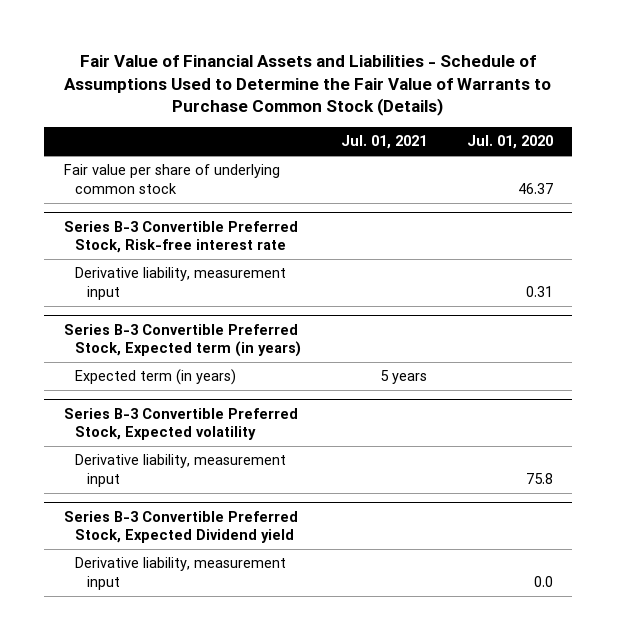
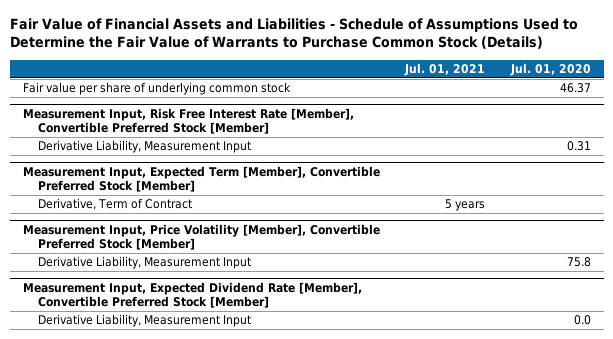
- Series B-3 Convertible Preferred Stock, Risk-free interest rate
- Derivative liability, measurement input | | 0.31
- Series B-3 Convertible Preferred Stock, Expected term (in years)
- Expected term (in years) | 5 years |
- Series B-3 Convertible Preferred Stock, Expected volatility
- Derivative liability, measurement input | | 75.8
- Series B-3 Convertible Preferred Stock, Expected Dividend yield
- Derivative liability, measurement input | | 0.0
+ Measurement Input, Risk Free Interest Rate [Member], Convertible Preferred Stock [Member]
+ Derivative Liability, Measurement Input | | 0.31
+ Measurement Input, Expected Term [Member], Convertible Preferred Stock [Member]
+ Derivative, Term of Contract | 5 years |
+ Measurement Input, Price Volatility [Member], Convertible Preferred Stock [Member]
+ Derivative Liability, Measurement Input | | 75.8
+ Measurement Input, Expected Dividend Rate [Member], Convertible Preferred Stock [Member]
+ Derivative Liability, Measurement Input | | 0.0

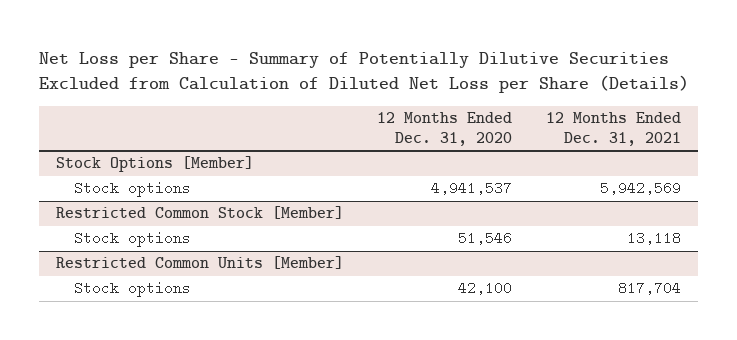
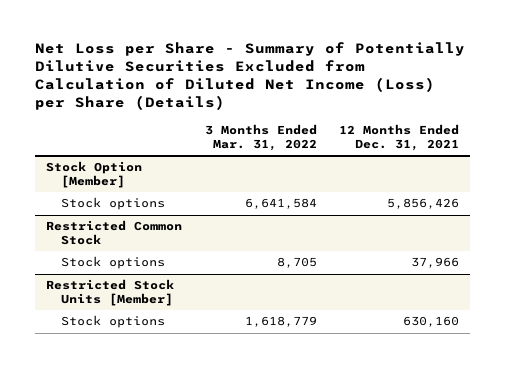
- Net Loss per Share - Summary of Potentially Dilutive Securities Excluded from Calculation of Diluted Net Loss per Share (Details)
+ Net Loss per Share - Summary of Potentially Dilutive Securities Excluded from Calculation of Diluted Net Income (Loss) per Share (Details)
- | 12 Months Ended Dec. 31, 2020 | 12 Months Ended Dec. 31, 2021
+ | 3 Months Ended Mar. 31, 2022 | 12 Months Ended Dec. 31, 2021
- Stock Options [Member]
- Stock options | 4,941,537 | 5,942,569
- Restricted Common Stock [Member]
- Stock options | 51,546 | 13,118
- Restricted Common Units [Member]
- Stock options | 42,100 | 817,704
+ Stock Option [Member]
+ Stock options | 6,641,584 | 5,856,426
+ Restricted Common Stock
+ Stock options | 8,705 | 37,966
+ Restricted Stock Units [Member]
+ Stock options | 1,618,779 | 630,160

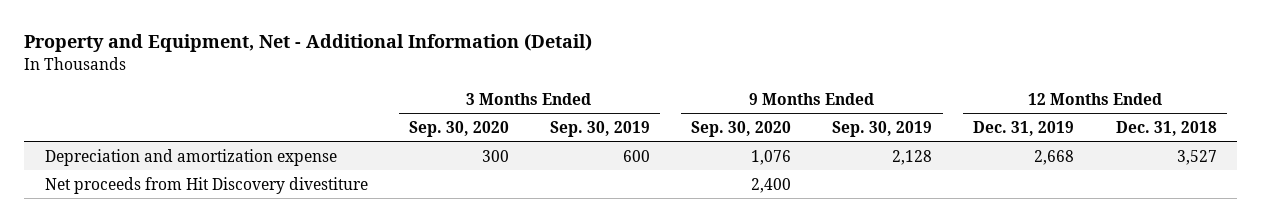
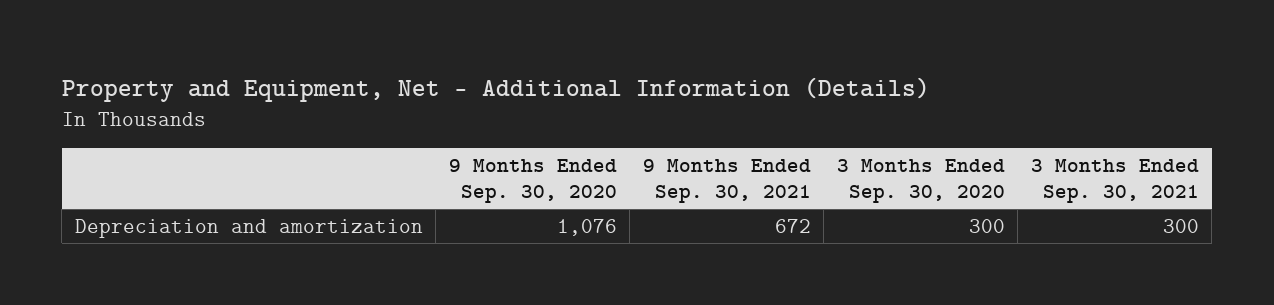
- Property and Equipment, Net - Additional Information (Detail)
+ Property and Equipment, Net - Additional Information (Details)
- | 3 Months Ended Sep. 30, 2020 | 3 Months Ended Sep. 30, 2019 | 9 Months Ended Sep. 30, 2020 | 9 Months Ended Sep. 30, 2019 | 12 Months Ended Dec. 31, 2019 | 12 Months Ended Dec. 31, 2018
+ | 9 Months Ended Sep. 30, 2020 | 9 Months Ended Sep. 30, 2021 | 3 Months Ended Sep. 30, 2020 | 3 Months Ended Sep. 30, 2021
- Depreciation and amortization expense | 300 | 600 | 1,076 | 2,128 | 2,668 | 3,527
- Net proceeds from Hit Discovery divestiture | | | 2,400 | | |
+ Depreciation and amortization | 1,076 | 672 | 300 | 300

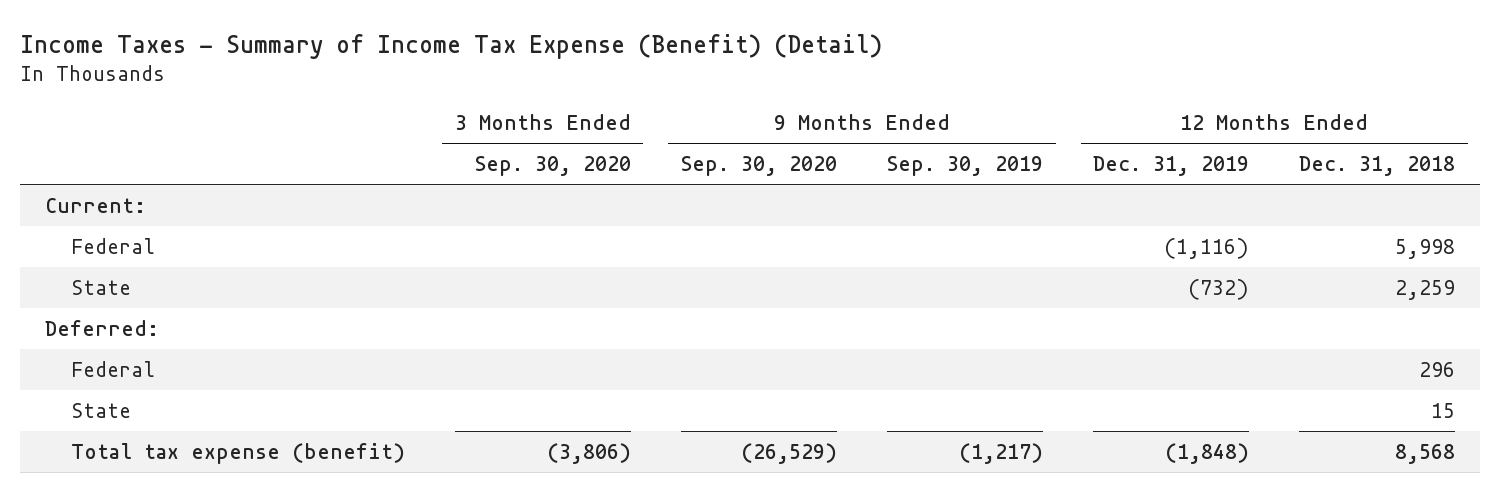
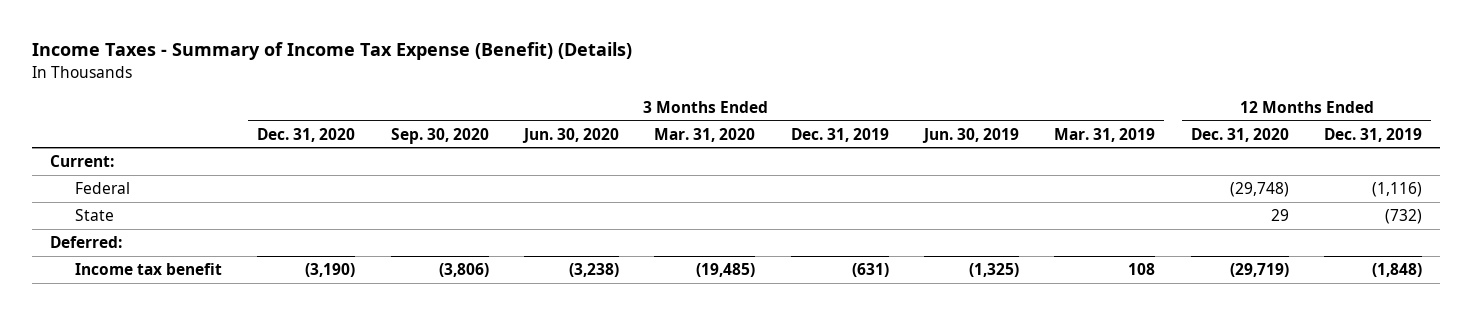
- Income Taxes - Summary of Income Tax Expense (Benefit) (Detail)
+ Income Taxes - Summary of Income Tax Expense (Benefit) (Details)
- | 3 Months Ended Sep. 30, 2020 | 9 Months Ended Sep. 30, 2020 | 9 Months Ended Sep. 30, 2019 | 12 Months Ended Dec. 31, 2019 | 12 Months Ended Dec. 31, 2018
+ | 3 Months Ended Dec. 31, 2020 | 3 Months Ended Sep. 30, 2020 | 3 Months Ended Jun. 30, 2020 | 3 Months Ended Mar. 31, 2020 | 3 Months Ended Dec. 31, 2019 | 3 Months Ended Jun. 30, 2019 | 3 Months Ended Mar. 31, 2019 | 12 Months Ended Dec. 31, 2020 | 12 Months Ended Dec. 31, 2019
- Federal | | | | | 296
- State | | | | | 15
- Total tax expense (benefit) | (3,806) | (26,529) | (1,217) | (1,848) | 8,568
+ Income tax benefit | (3,190) | (3,806) | (3,238) | (19,485) | (631) | (1,325) | 108 | (29,719) | (1,848)

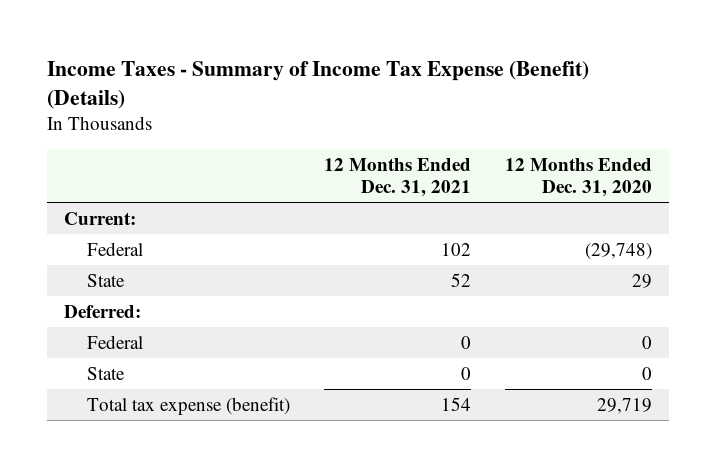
- | 3 Months Ended Dec. 31, 2020 | 3 Months Ended Sep. 30, 2020 | 3 Months Ended Jun. 30, 2020 | 3 Months Ended Mar. 31, 2020 | 3 Months Ended Dec. 31, 2019 | 3 Months Ended Jun. 30, 2019 | 3 Months Ended Mar. 31, 2019 | 12 Months Ended Dec. 31, 2020 | 12 Months Ended Dec. 31, 2019
+ | 12 Months Ended Dec. 31, 2021 | 12 Months Ended Dec. 31, 2020
- Income tax benefit | (3,190) | (3,806) | (3,238) | (19,485) | (631) | (1,325) | 108 | (29,719) | (1,848)
+ Federal | 0 | 0
+ State | 0 | 0
+ Total tax expense (benefit) | 154 | 29,719

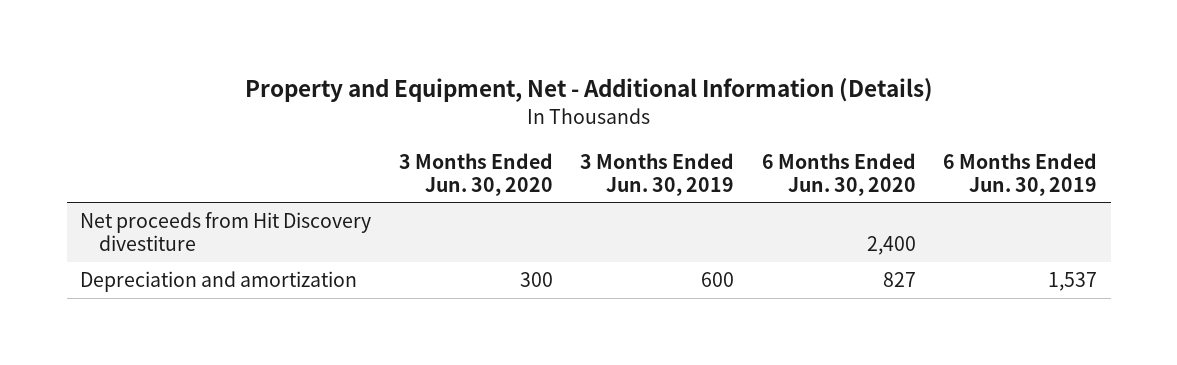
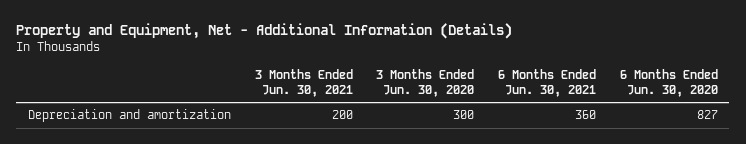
- | 3 Months Ended Jun. 30, 2020 | 3 Months Ended Jun. 30, 2019 | 6 Months Ended Jun. 30, 2020 | 6 Months Ended Jun. 30, 2019
+ | 3 Months Ended Jun. 30, 2021 | 3 Months Ended Jun. 30, 2020 | 6 Months Ended Jun. 30, 2021 | 6 Months Ended Jun. 30, 2020
- Net proceeds from Hit Discovery divestiture | | | 2,400 |

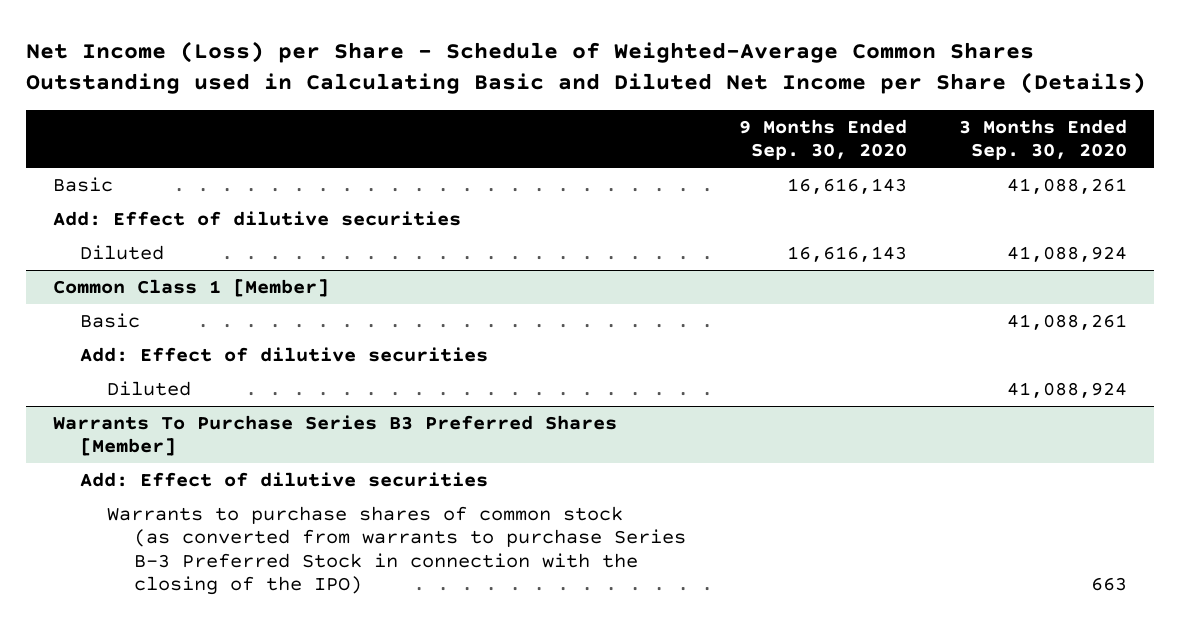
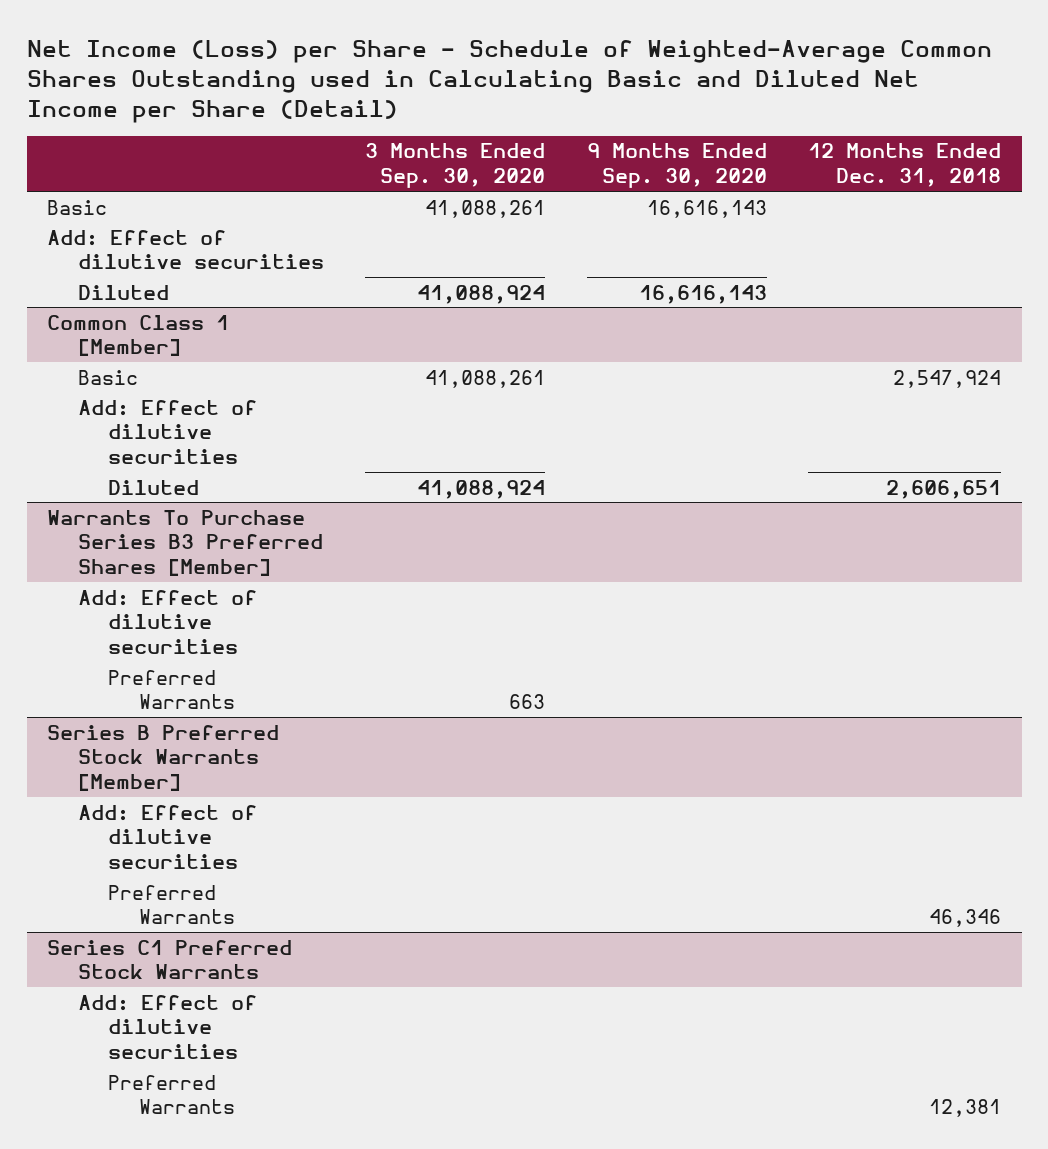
- Net Income (Loss) per Share - Schedule of Weighted-Average Common Shares Outstanding used in Calculating Basic and Diluted Net Income per Share (Details)
+ Net Income (Loss) per Share - Schedule of Weighted-Average Common Shares Outstanding used in Calculating Basic and Diluted Net Income per Share (Detail)
- | 9 Months Ended Sep. 30, 2020 | 3 Months Ended Sep. 30, 2020
+ | 3 Months Ended Sep. 30, 2020 | 9 Months Ended Sep. 30, 2020 | 12 Months Ended Dec. 31, 2018
@ Warrants To Purchase Series B3 Preferred Shares [Member]
- Warrants to purchase shares of common stock (as converted from warrants to purchase Series B-3 Preferred Stock in connection with the closing of the IPO) | | 663
+ Preferred Warrants | 663 | |
+ Series B Preferred Stock Warrants [Member]
+ Add: Effect of dilutive securities
+ Preferred Warrants | | | 46,346
+ Series C1 Preferred Stock Warrants
+ Add: Effect of dilutive securities
+ Preferred Warrants | | | 12,381

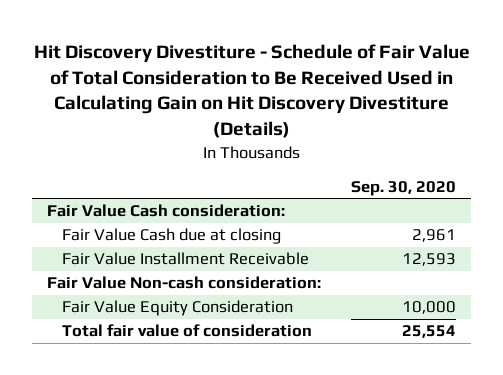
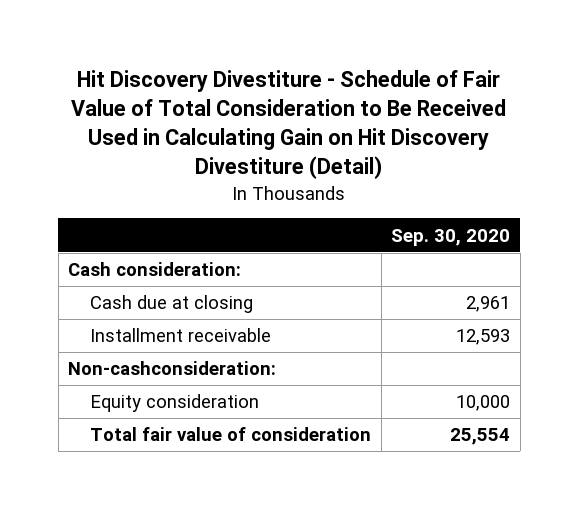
- Hit Discovery Divestiture - Schedule of Fair Value of Total Consideration to Be Received Used in Calculating Gain on Hit Discovery Divestiture (Details)
+ Hit Discovery Divestiture - Schedule of Fair Value of Total Consideration to Be Received Used in Calculating Gain on Hit Discovery Divestiture (Detail)
- Fair Value Cash consideration:
- Fair Value Cash due at closing | 2,961
- Fair Value Installment Receivable | 12,593
- Fair Value Non-cash consideration:
- Fair Value Equity Consideration | 10,000
+ Cash consideration:
+ Cash due at closing | 2,961
+ Installment receivable | 12,593
+ Non-cashconsideration:
+ Equity consideration | 10,000

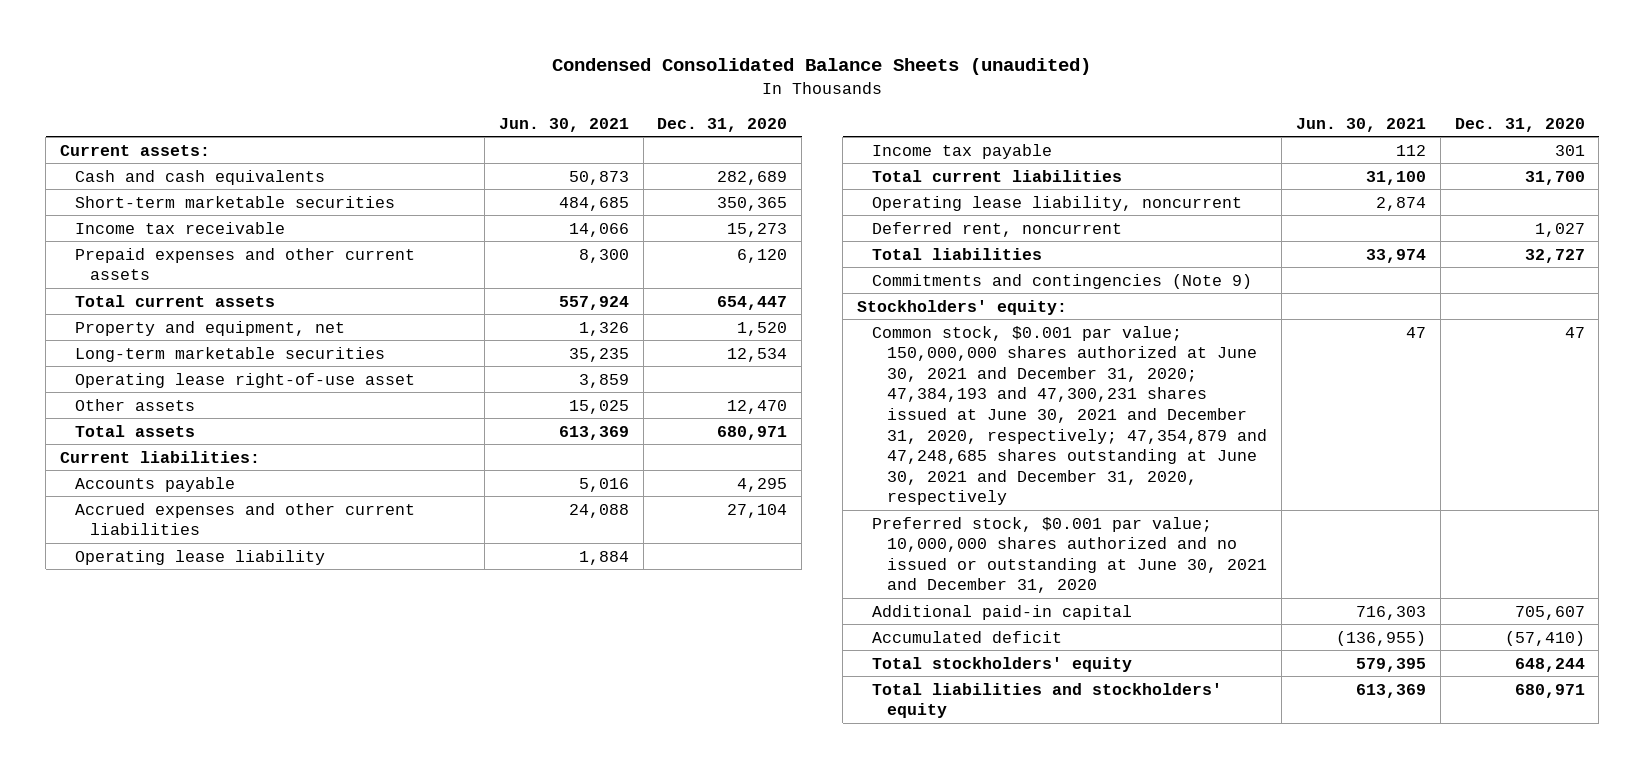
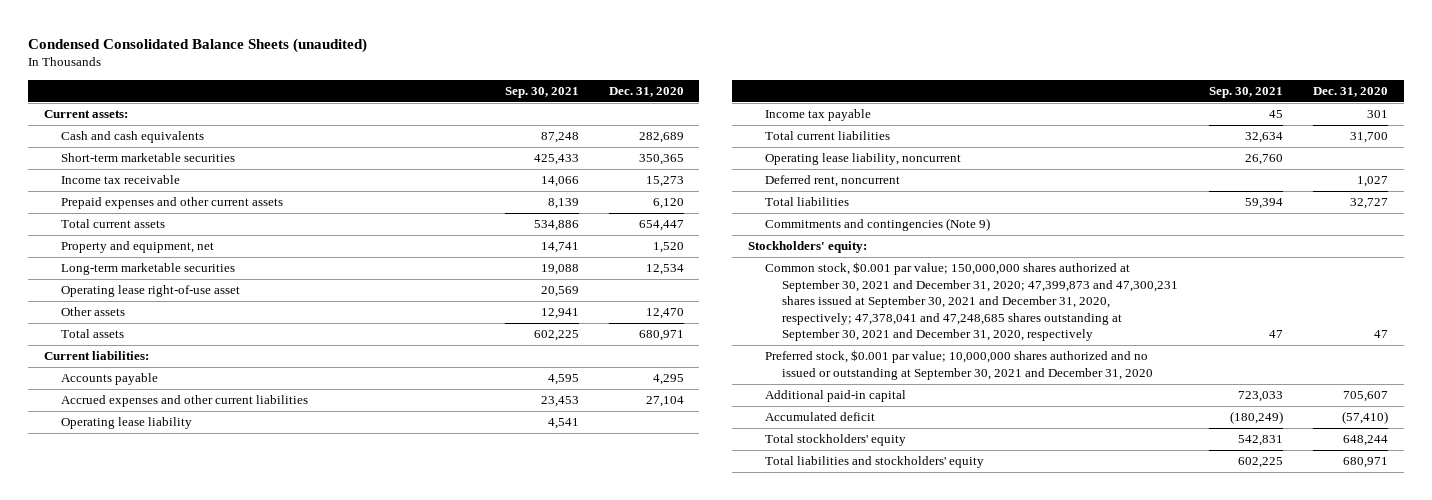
- | Jun. 30, 2021 | Dec. 31, 2020
+ | Sep. 30, 2021 | Dec. 31, 2020
- Common stock, $0.001 par value; 150,000,000 shares authorized at June 30, 2021 and December 31, 2020; 47,384,193 and 47,300,231 shares issued at June 30, 2021 and December 31, 2020, respectively; 47,354,879 and 47,248,685 shares outstanding at June 30, 2021 and December 31, 2020, respectively | 47 | 47
- Preferred stock, $0.001 par value; 10,000,000 shares authorized and no issued or outstanding at June 30, 2021 and December 31, 2020
+ Common stock, $0.001 par value; 150,000,000 shares authorized at September 30, 2021 and December 31, 2020; 47,399,873 and 47,300,231 shares issued at September 30, 2021 and December 31, 2020, respectively; 47,378,041 and 47,248,685 shares outstanding at September 30, 2021 and December 31, 2020, respectively | 47 | 47
+ Preferred stock, $0.001 par value; 10,000,000 shares authorized and no issued or outstanding at September 30, 2021 and December 31, 2020

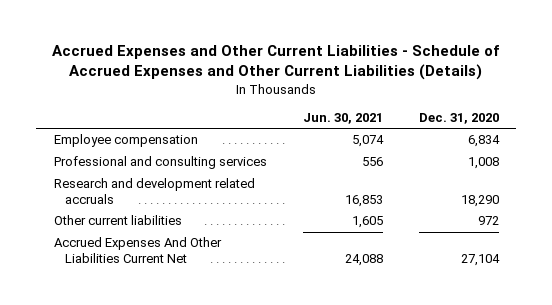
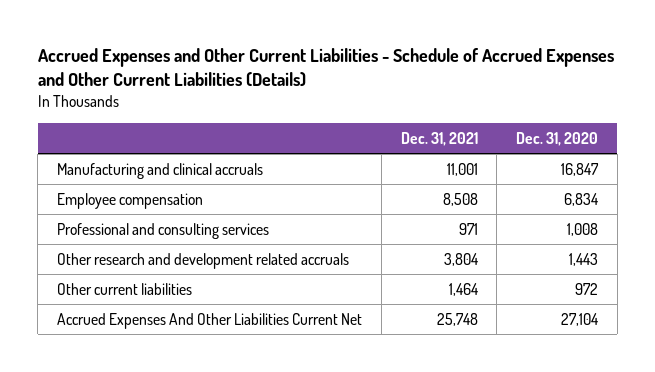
- | Jun. 30, 2021 | Dec. 31, 2020
+ | Dec. 31, 2021 | Dec. 31, 2020
+ Manufacturing and clinical accruals | 11,001 | 16,847
- Research and development related accruals | 16,853 | 18,290
+ Other research and development related accruals | 3,804 | 1,443

